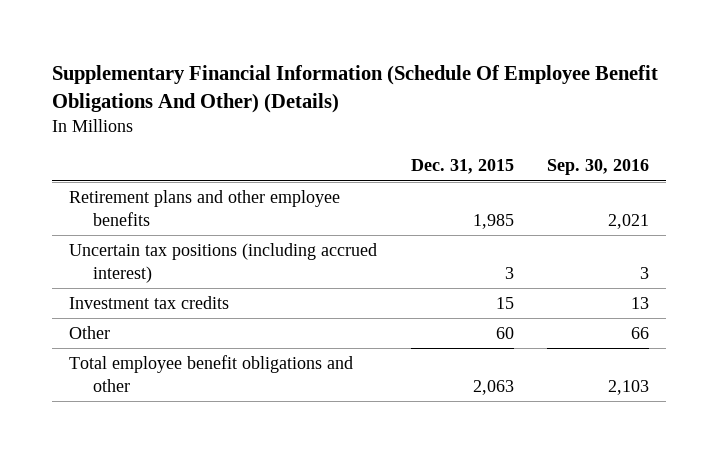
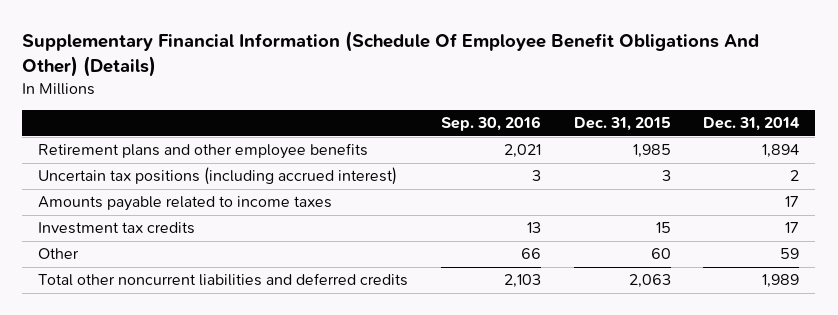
- | Dec. 31, 2015 | Sep. 30, 2016
+ | Sep. 30, 2016 | Dec. 31, 2015 | Dec. 31, 2014
+ Amounts payable related to income taxes | | | 17
- Total employee benefit obligations and other | 2,063 | 2,103
+ Total other noncurrent liabilities and deferred credits | 2,103 | 2,063 | 1,989

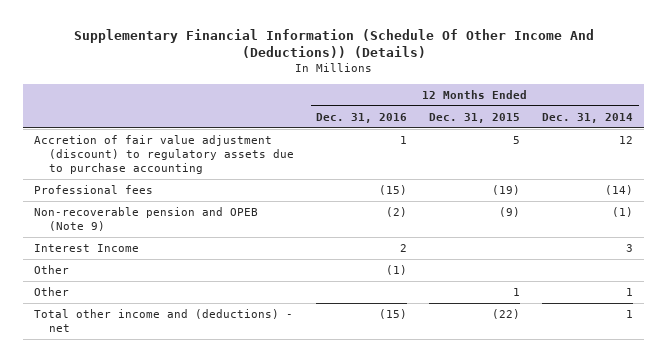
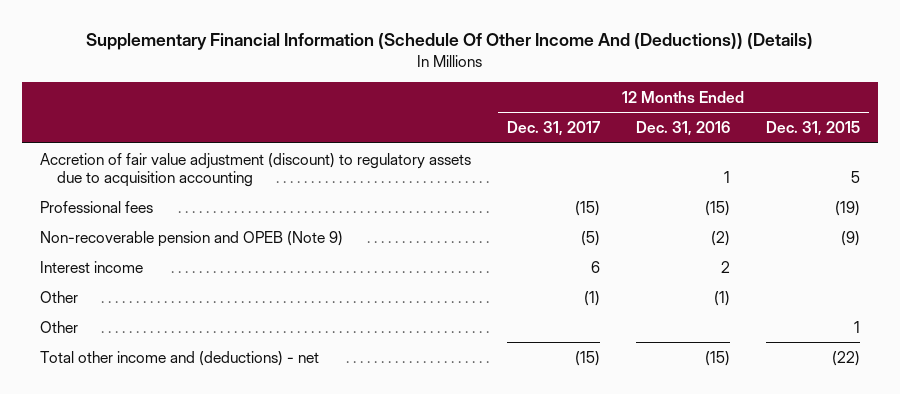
- | 12 Months Ended Dec. 31, 2016 | 12 Months Ended Dec. 31, 2015 | 12 Months Ended Dec. 31, 2014
+ | 12 Months Ended Dec. 31, 2017 | 12 Months Ended Dec. 31, 2016 | 12 Months Ended Dec. 31, 2015
- Accretion of fair value adjustment (discount) to regulatory assets due to purchase accounting | 1 | 5 | 12
+ Accretion of fair value adjustment (discount) to regulatory assets due to acquisition accounting | | 1 | 5
- Interest Income | 2 | | 3
+ Interest income | 6 | 2 |

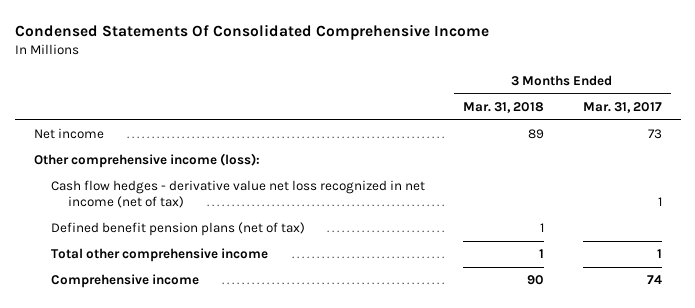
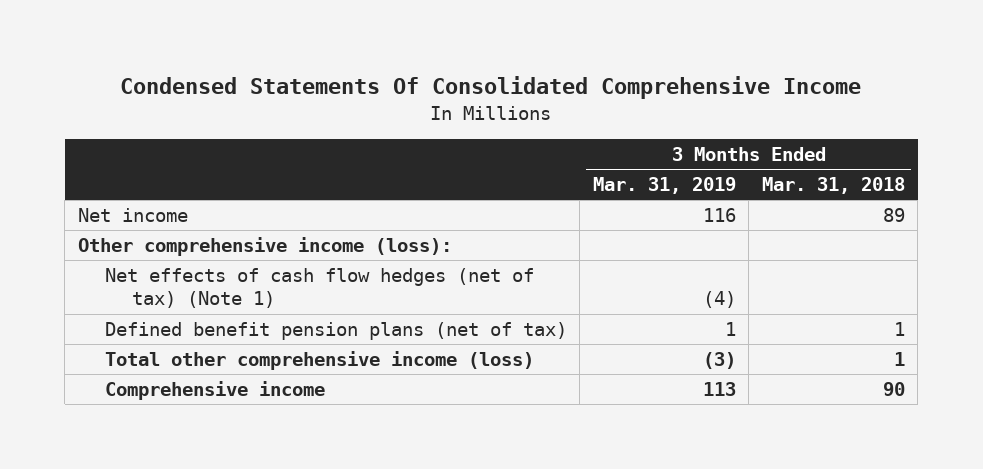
- | 3 Months Ended Mar. 31, 2018 | 3 Months Ended Mar. 31, 2017
+ | 3 Months Ended Mar. 31, 2019 | 3 Months Ended Mar. 31, 2018
- Cash flow hedges - derivative value net loss recognized in net income (net of tax) | | 1
+ Net effects of cash flow hedges (net of tax) (Note 1) | (4) |
- Total other comprehensive income | 1 | 1
+ Total other comprehensive income (loss) | (3) | 1

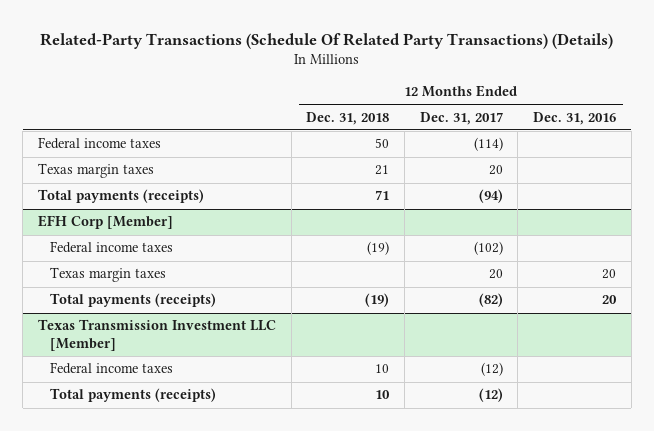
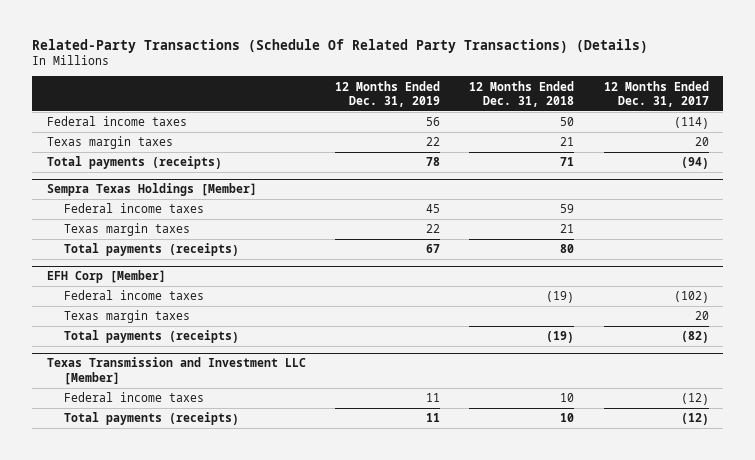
- | 12 Months Ended Dec. 31, 2018 | 12 Months Ended Dec. 31, 2017 | 12 Months Ended Dec. 31, 2016
+ | 12 Months Ended Dec. 31, 2019 | 12 Months Ended Dec. 31, 2018 | 12 Months Ended Dec. 31, 2017
+ Sempra Texas Holdings [Member]
+ Federal income taxes | 45 | 59 |
+ Texas margin taxes | 22 | 21 |
+ Total payments (receipts) | 67 | 80 |
- Texas Transmission Investment LLC [Member]
+ Texas Transmission and Investment LLC [Member]

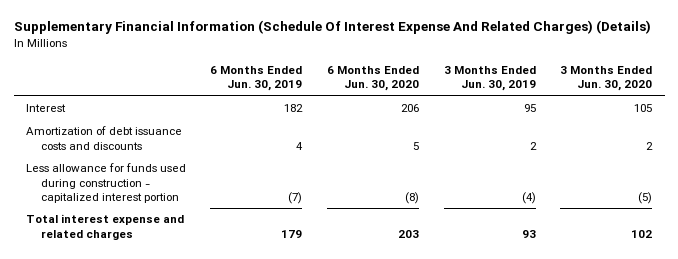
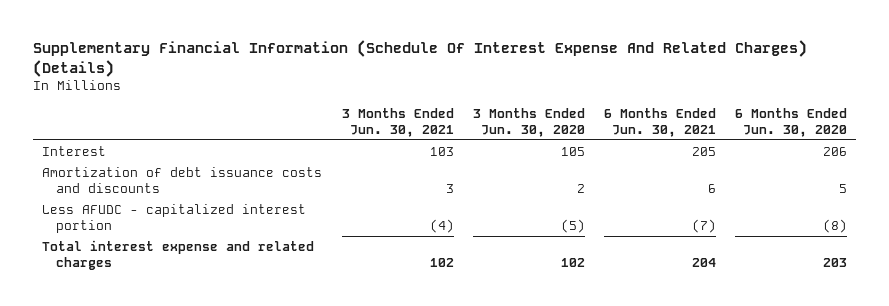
- | 6 Months Ended Jun. 30, 2019 | 6 Months Ended Jun. 30, 2020 | 3 Months Ended Jun. 30, 2019 | 3 Months Ended Jun. 30, 2020
+ | 3 Months Ended Jun. 30, 2021 | 3 Months Ended Jun. 30, 2020 | 6 Months Ended Jun. 30, 2021 | 6 Months Ended Jun. 30, 2020
- Less allowance for funds used during construction - capitalized interest portion | (7) | (8) | (4) | (5)
+ Less AFUDC - capitalized interest portion | (4) | (5) | (7) | (8)

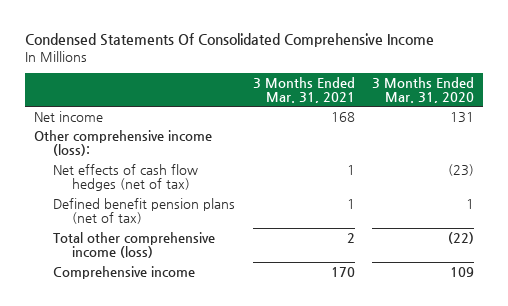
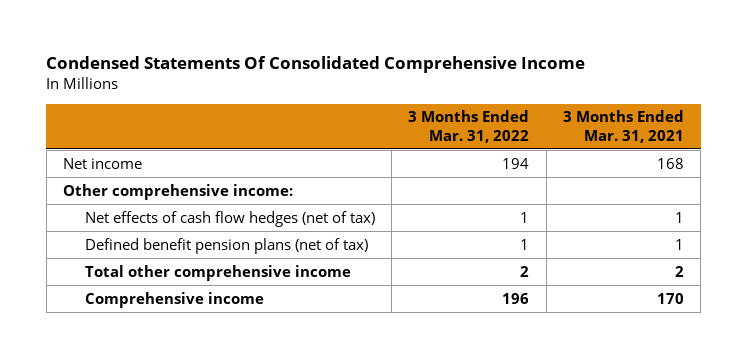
- | 3 Months Ended Mar. 31, 2021 | 3 Months Ended Mar. 31, 2020
+ | 3 Months Ended Mar. 31, 2022 | 3 Months Ended Mar. 31, 2021
- Other comprehensive income (loss):
+ Other comprehensive income:
- Total other comprehensive income (loss) | 2 | (22)
+ Total other comprehensive income | 2 | 2

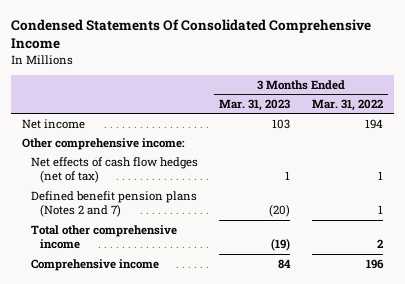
- | 3 Months Ended Mar. 31, 2022 | 3 Months Ended Mar. 31, 2021
+ | 3 Months Ended Mar. 31, 2023 | 3 Months Ended Mar. 31, 2022
- Defined benefit pension plans (net of tax) | 1 | 1
+ Defined benefit pension plans (Notes 2 and 7) | (20) | 1

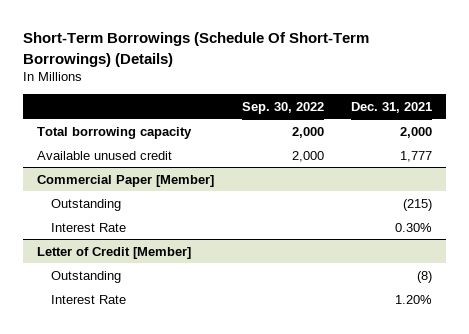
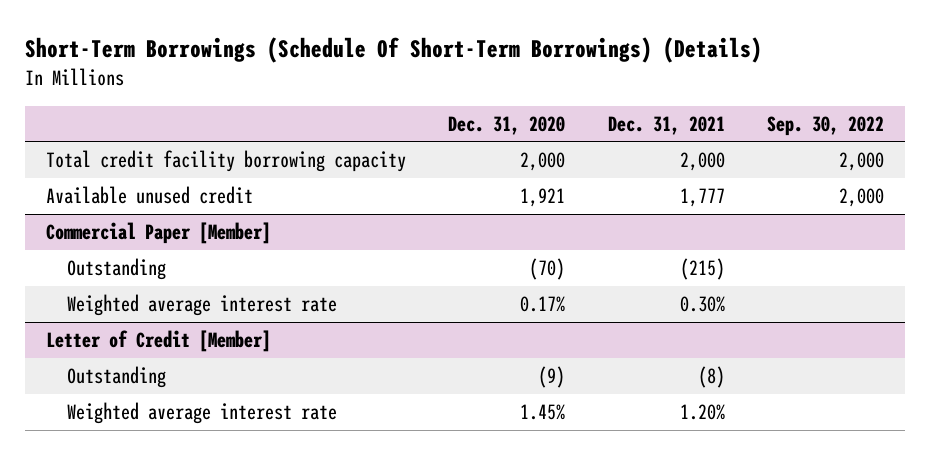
- | Sep. 30, 2022 | Dec. 31, 2021
+ | Dec. 31, 2020 | Dec. 31, 2021 | Sep. 30, 2022
- Total borrowing capacity | 2,000 | 2,000
+ Total credit facility borrowing capacity | 2,000 | 2,000 | 2,000
@ Commercial Paper [Member]
- Interest Rate | | 0.30%
+ Weighted average interest rate | 0.17% | 0.30% |
@ Letter of Credit [Member]
- Interest Rate | | 1.20%
+ Weighted average interest rate | 1.45% | 1.20% |

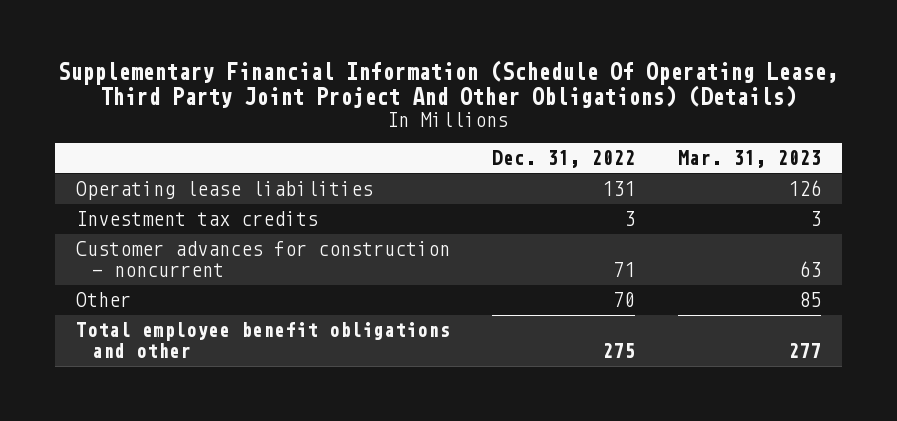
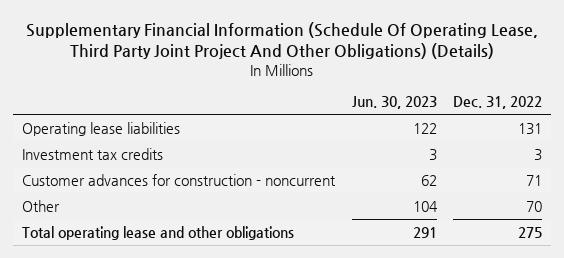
- | Dec. 31, 2022 | Mar. 31, 2023
+ | Jun. 30, 2023 | Dec. 31, 2022
- Total employee benefit obligations and other | 275 | 277
+ Total operating lease and other obligations | 291 | 275

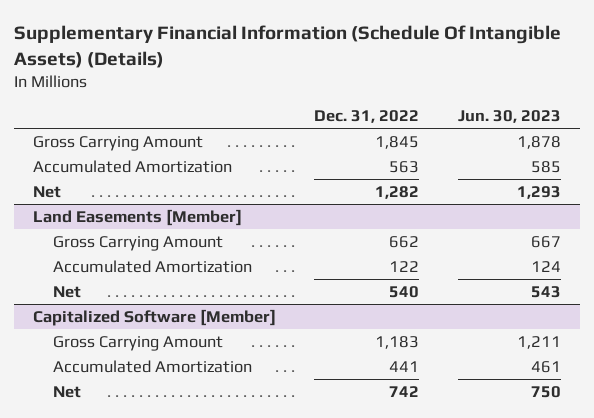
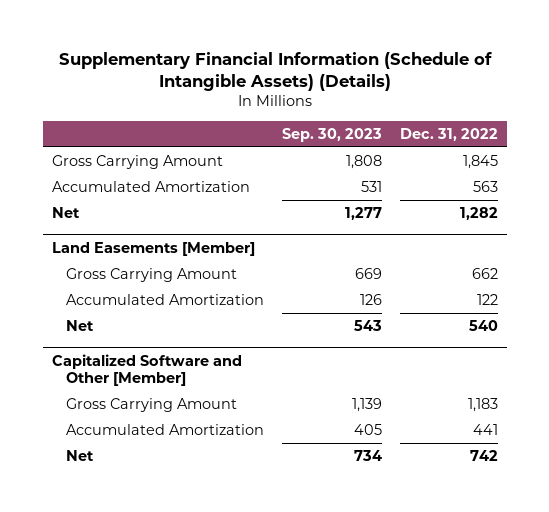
- Supplementary Financial Information (Schedule Of Intangible Assets) (Details)
+ Supplementary Financial Information (Schedule of Intangible Assets) (Details)
- | Dec. 31, 2022 | Jun. 30, 2023
+ | Sep. 30, 2023 | Dec. 31, 2022
- Capitalized Software [Member]
+ Capitalized Software and Other [Member]

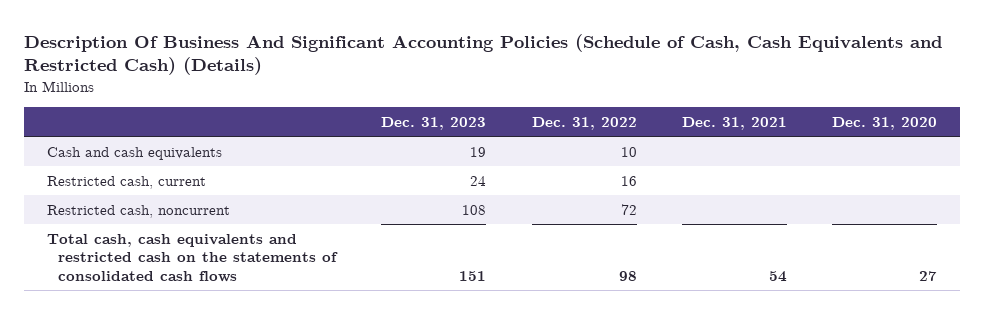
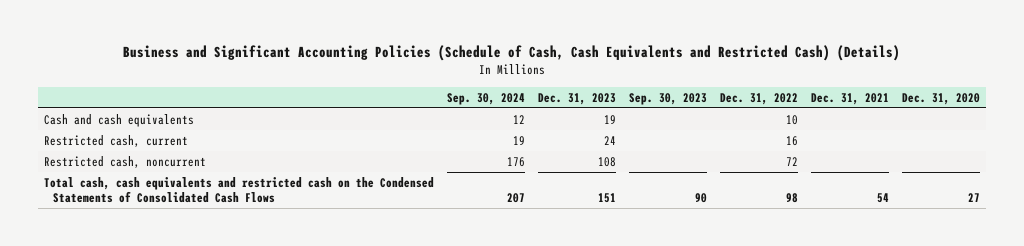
- Description Of Business And Significant Accounting Policies (Schedule of Cash, Cash Equivalents and Restricted Cash) (Details)
+ Business and Significant Accounting Policies (Schedule of Cash, Cash Equivalents and Restricted Cash) (Details)
- | Dec. 31, 2023 | Dec. 31, 2022 | Dec. 31, 2021 | Dec. 31, 2020
+ | Sep. 30, 2024 | Dec. 31, 2023 | Sep. 30, 2023 | Dec. 31, 2022 | Dec. 31, 2021 | Dec. 31, 2020
- Total cash, cash equivalents and restricted cash on the statements of consolidated cash flows | 151 | 98 | 54 | 27
+ Total cash, cash equivalents and restricted cash on the Condensed Statements of Consolidated Cash Flows | 207 | 151 | 90 | 98 | 54 | 27

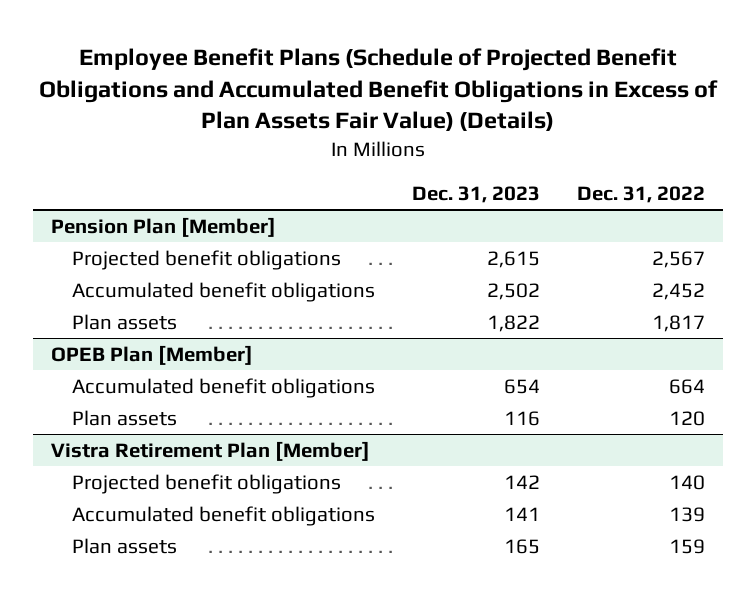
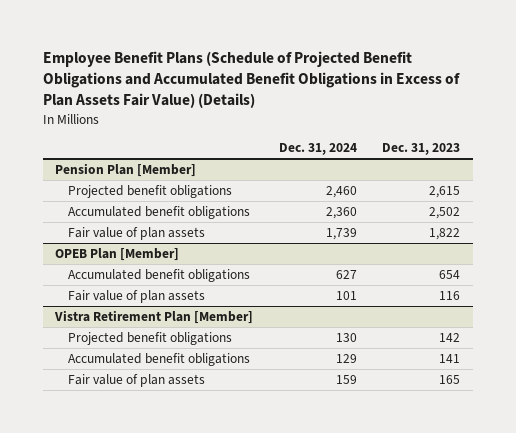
- | Dec. 31, 2023 | Dec. 31, 2022
+ | Dec. 31, 2024 | Dec. 31, 2023
@ Pension Plan [Member]
- Plan assets | 1,822 | 1,817
+ Fair value of plan assets | 1,739 | 1,822
@ OPEB Plan [Member]
- Plan assets | 116 | 120
+ Fair value of plan assets | 101 | 116
@ Vistra Retirement Plan [Member]
- Plan assets | 165 | 159
+ Fair value of plan assets | 159 | 165

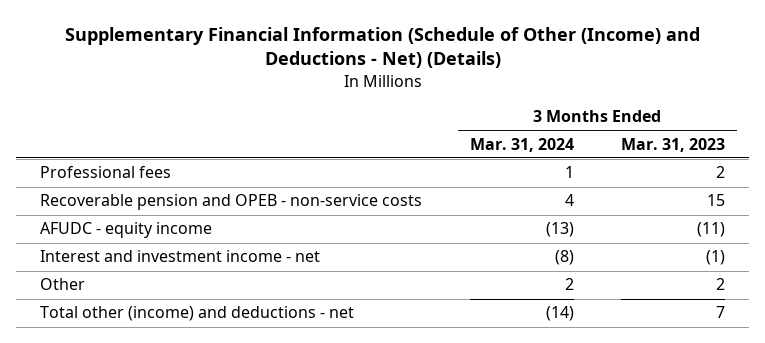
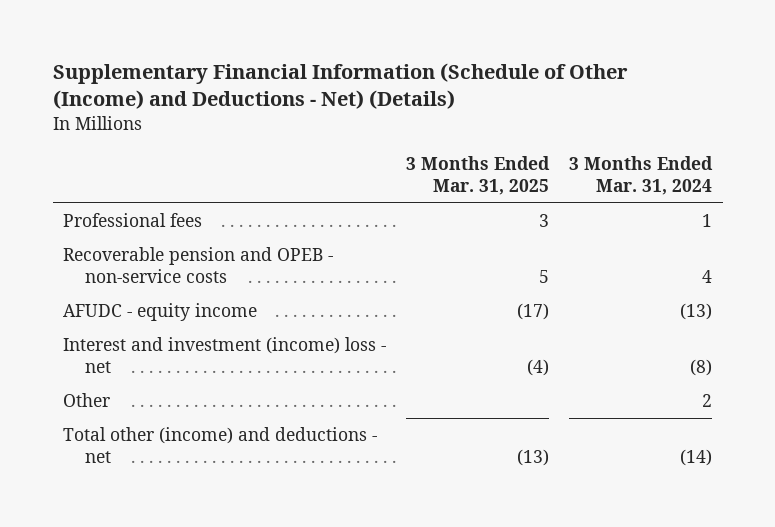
- | 3 Months Ended Mar. 31, 2024 | 3 Months Ended Mar. 31, 2023
+ | 3 Months Ended Mar. 31, 2025 | 3 Months Ended Mar. 31, 2024
- Interest and investment income - net | (8) | (1)
+ Interest and investment (income) loss - net | (4) | (8)

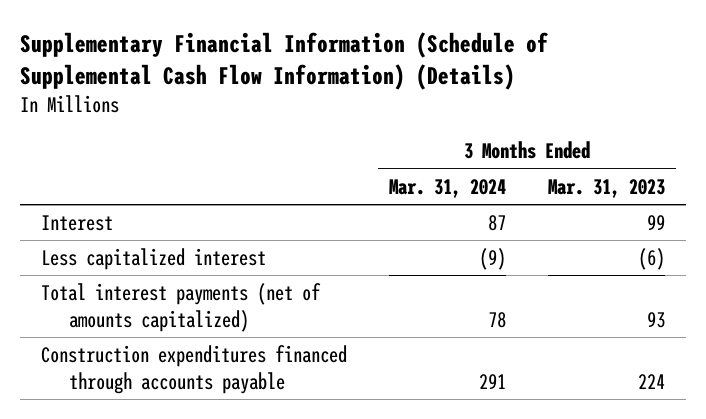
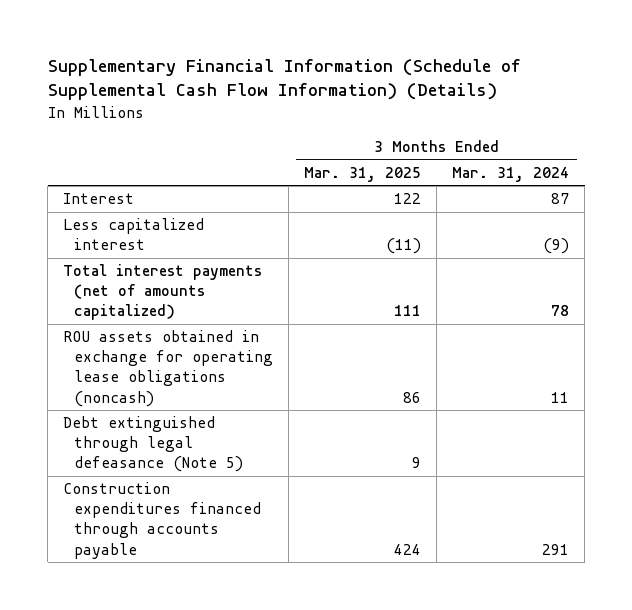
- | 3 Months Ended Mar. 31, 2024 | 3 Months Ended Mar. 31, 2023
+ | 3 Months Ended Mar. 31, 2025 | 3 Months Ended Mar. 31, 2024
+ ROU assets obtained in exchange for operating lease obligations (noncash) | 86 | 11
+ Debt extinguished through legal defeasance (Note 5) | 9 |

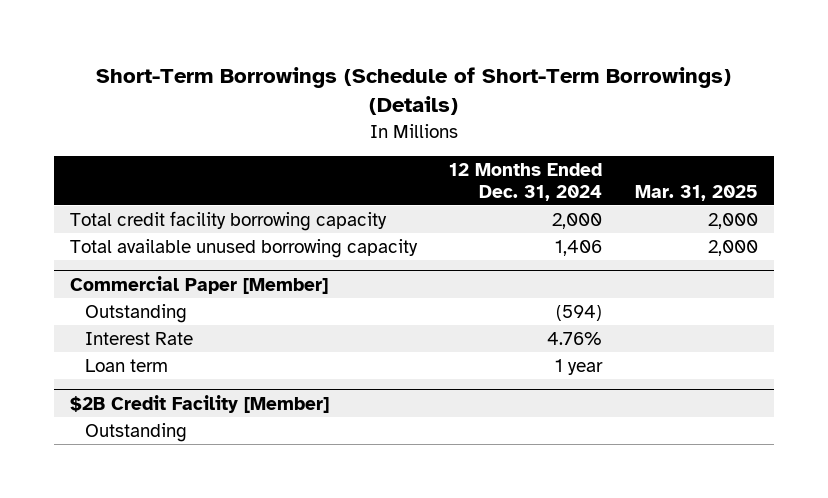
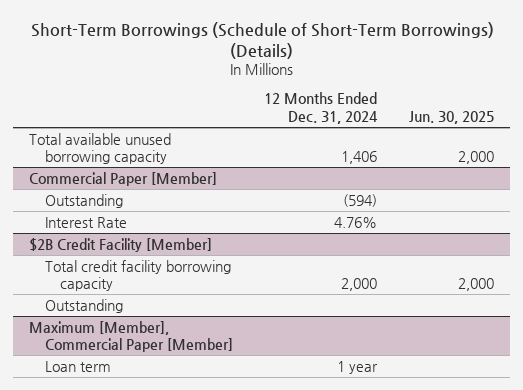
- | 12 Months Ended Dec. 31, 2024 | Mar. 31, 2025
+ | 12 Months Ended Dec. 31, 2024 | Jun. 30, 2025
- Total credit facility borrowing capacity | 2,000 | 2,000
@ Commercial Paper [Member]
- Loan term | 1 year |
@ $2B Credit Facility [Member]
+ Total credit facility borrowing capacity | 2,000 | 2,000
+ Maximum [Member], Commercial Paper [Member]
+ Loan term | 1 year |

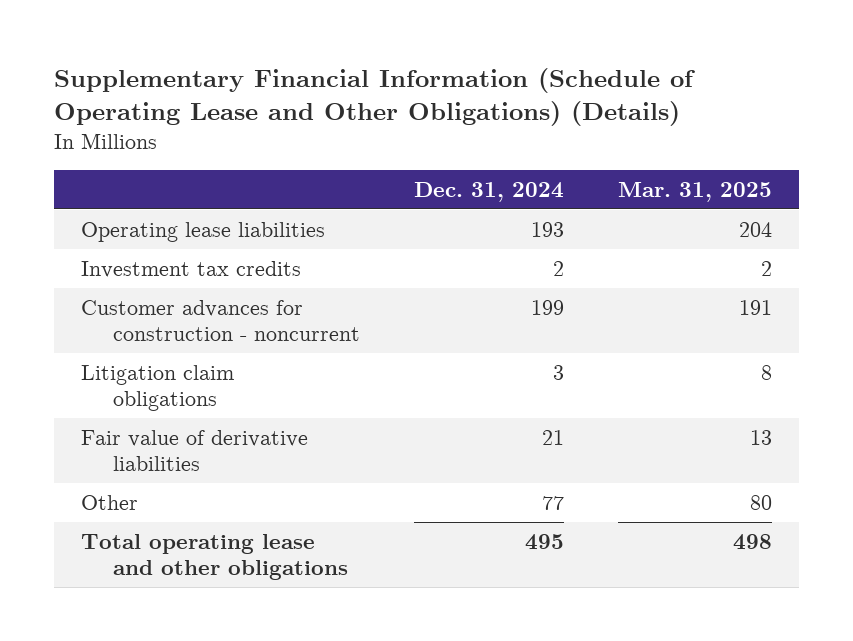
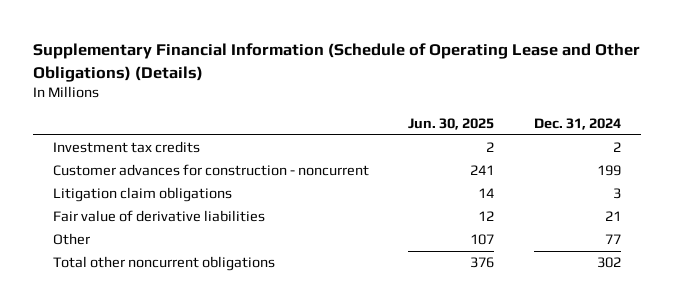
- | Dec. 31, 2024 | Mar. 31, 2025
+ | Jun. 30, 2025 | Dec. 31, 2024
- Operating lease liabilities | 193 | 204
- Total operating lease and other obligations | 495 | 498
+ Total other noncurrent obligations | 376 | 302

